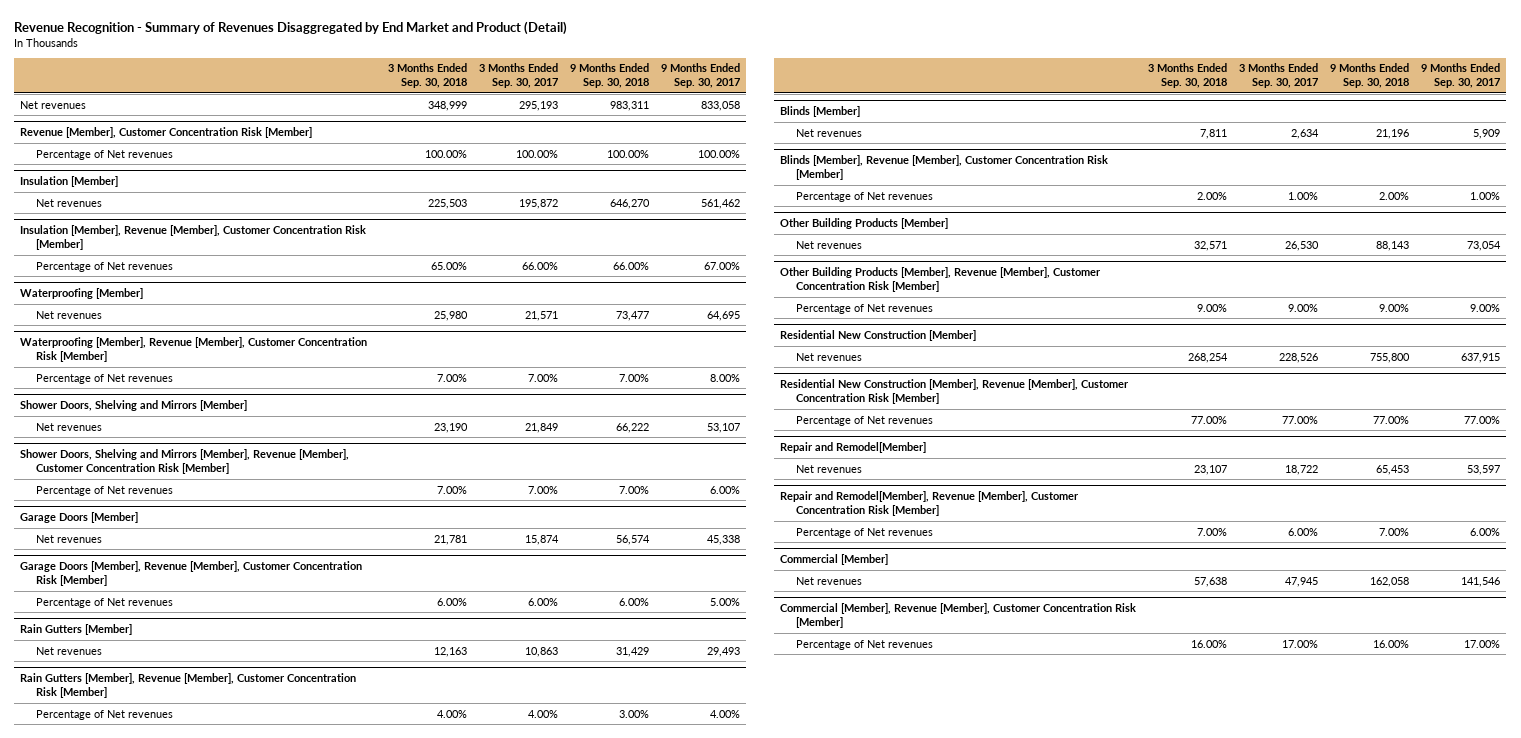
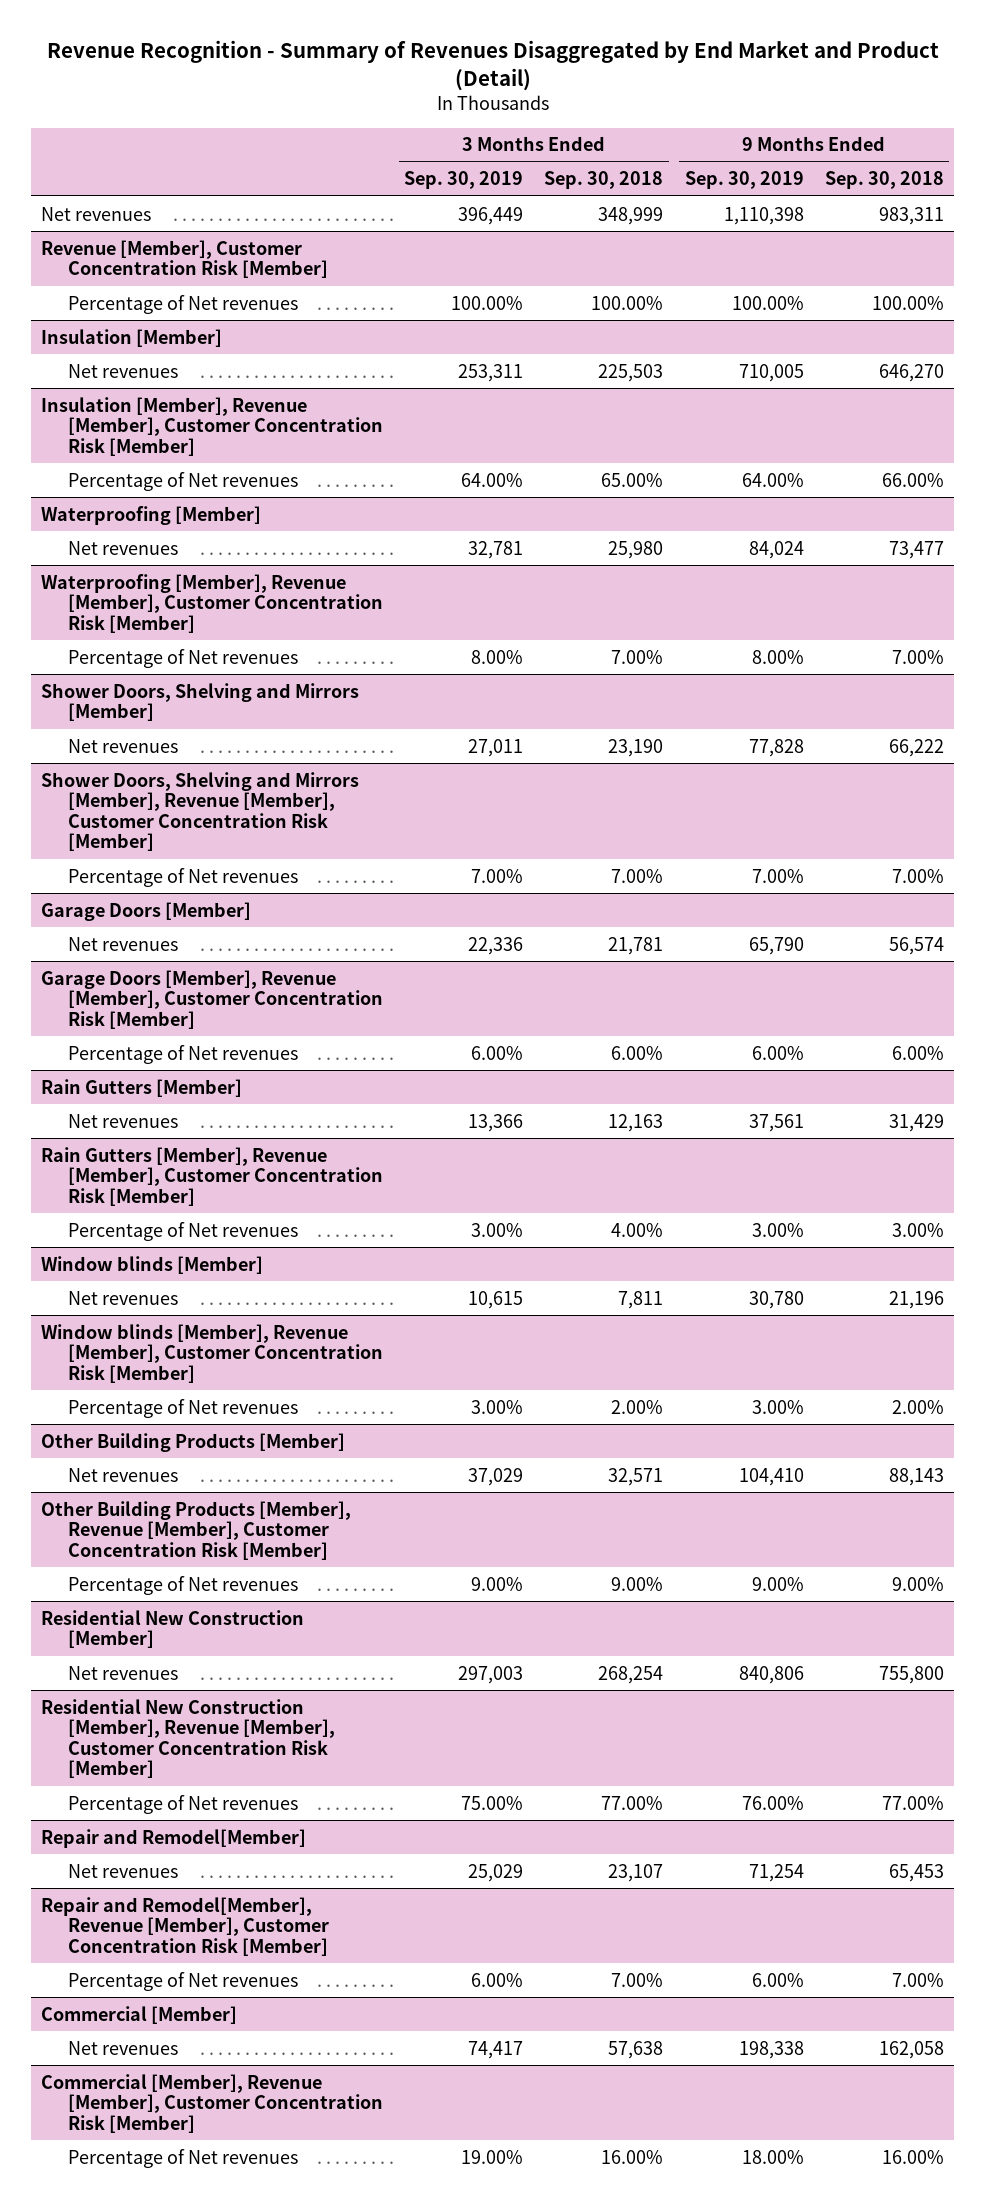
- | 3 Months Ended Sep. 30, 2018 | 3 Months Ended Sep. 30, 2017 | 9 Months Ended Sep. 30, 2018 | 9 Months Ended Sep. 30, 2017
+ | 3 Months Ended Sep. 30, 2019 | 3 Months Ended Sep. 30, 2018 | 9 Months Ended Sep. 30, 2019 | 9 Months Ended Sep. 30, 2018
- Blinds [Member]
+ Window blinds [Member]
- Blinds [Member], Revenue [Member], Customer Concentration Risk [Member]
+ Window blinds [Member], Revenue [Member], Customer Concentration Risk [Member]

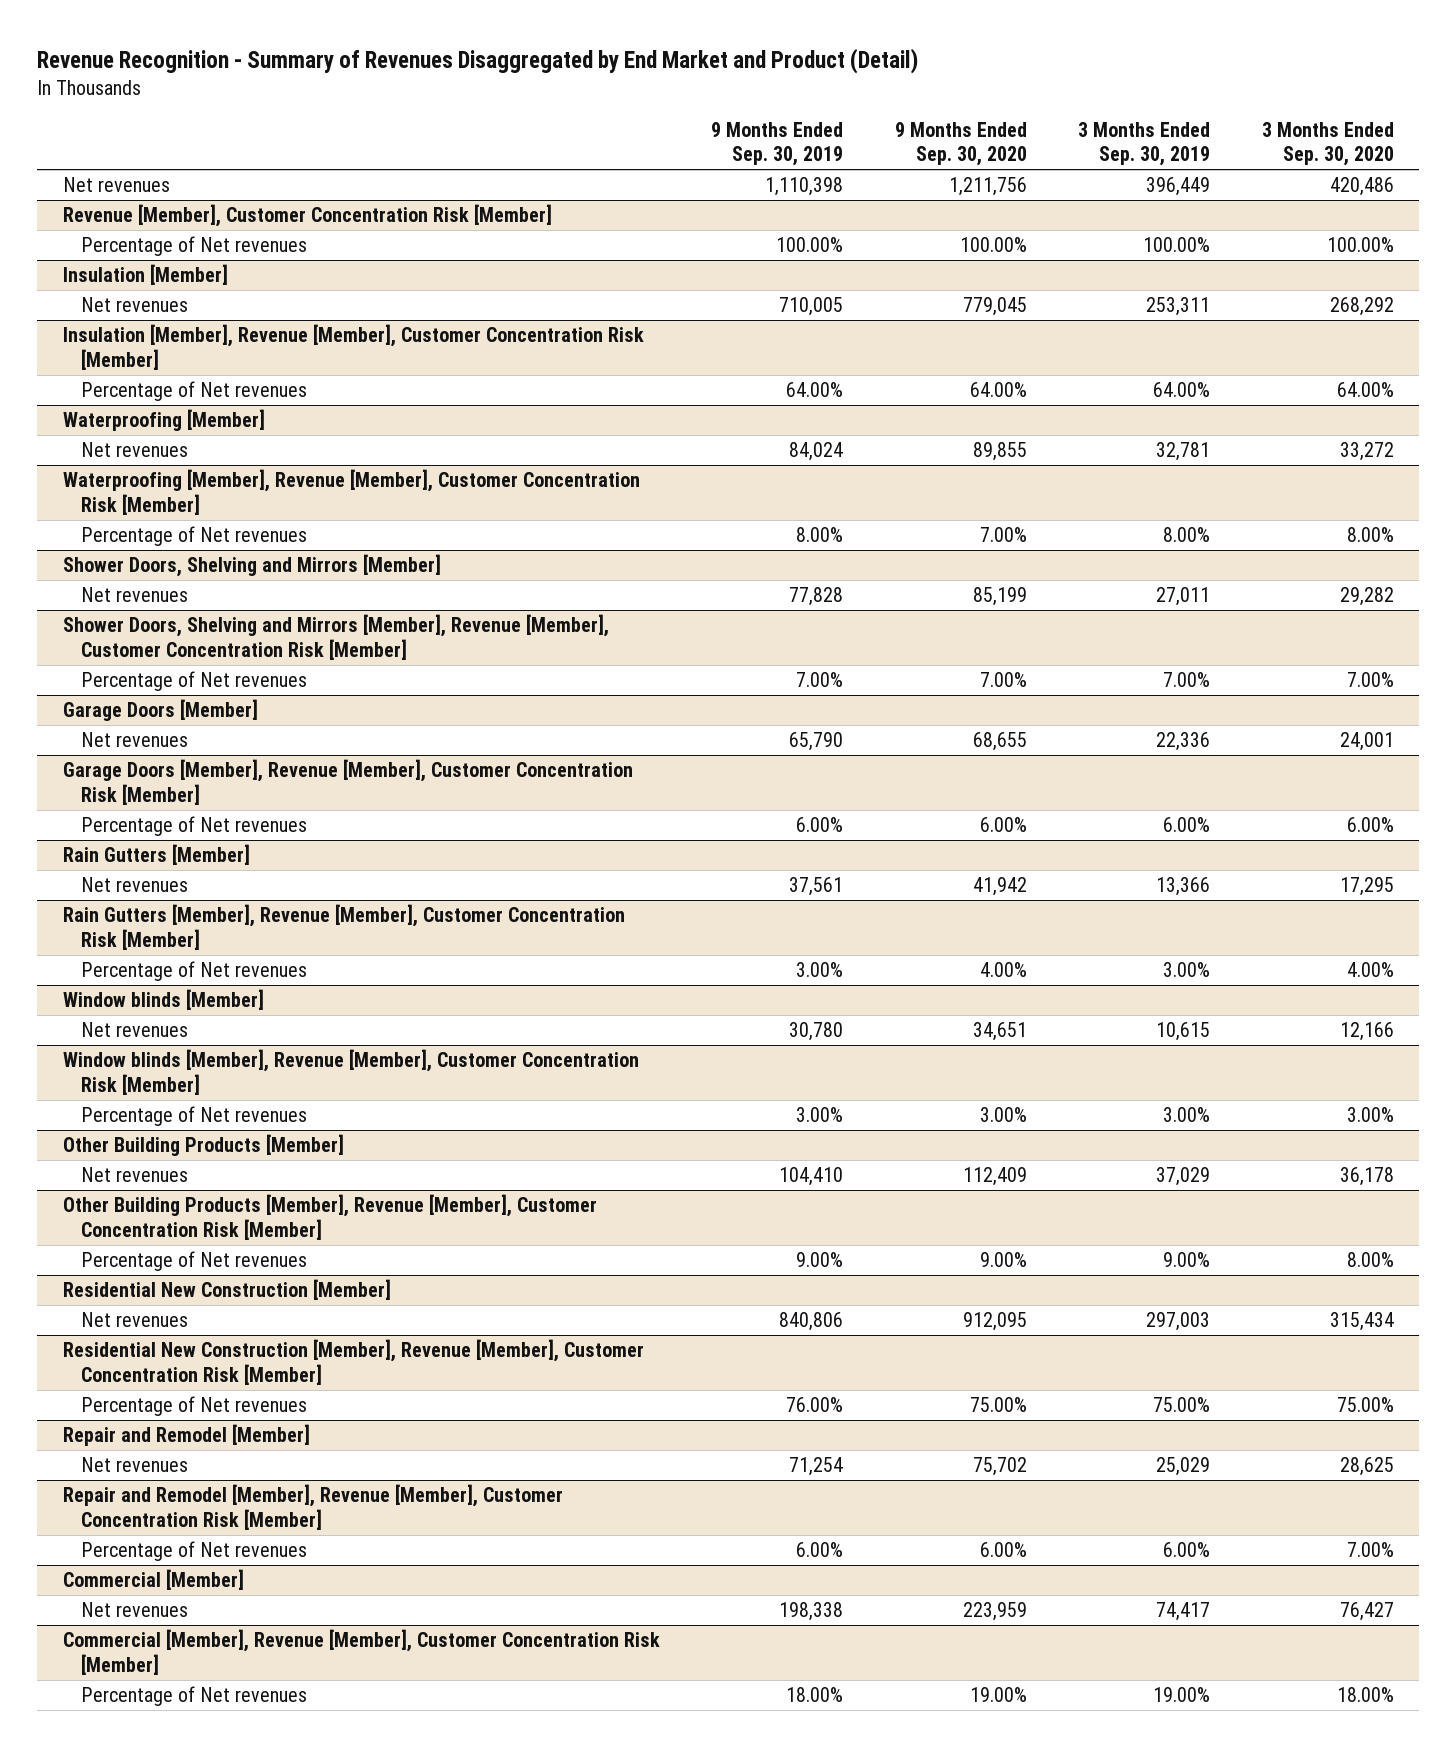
- | 3 Months Ended Sep. 30, 2019 | 3 Months Ended Sep. 30, 2018 | 9 Months Ended Sep. 30, 2019 | 9 Months Ended Sep. 30, 2018
+ | 9 Months Ended Sep. 30, 2019 | 9 Months Ended Sep. 30, 2020 | 3 Months Ended Sep. 30, 2019 | 3 Months Ended Sep. 30, 2020
- Repair and Remodel[Member]
+ Repair and Remodel [Member]
- Repair and Remodel[Member], Revenue [Member], Customer Concentration Risk [Member]
+ Repair and Remodel [Member], Revenue [Member], Customer Concentration Risk [Member]

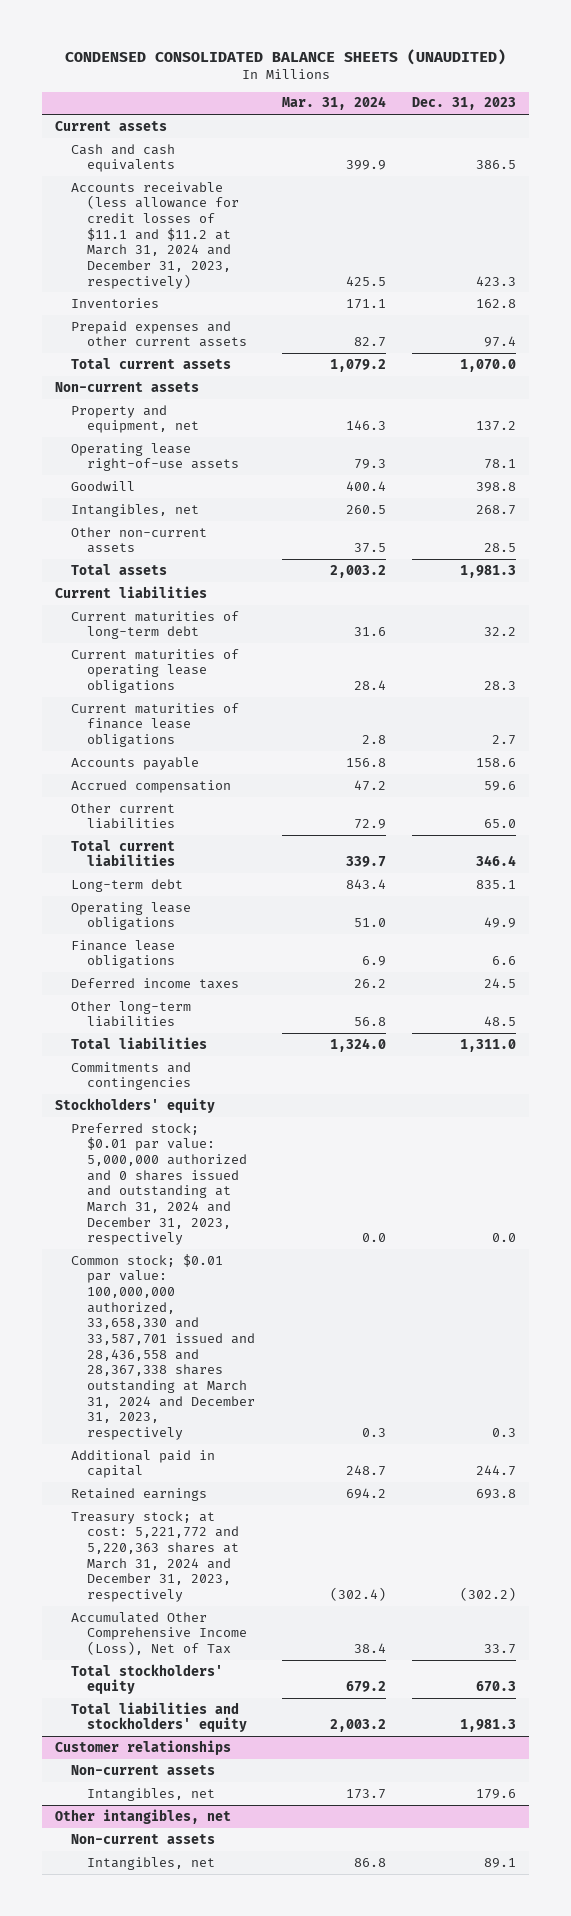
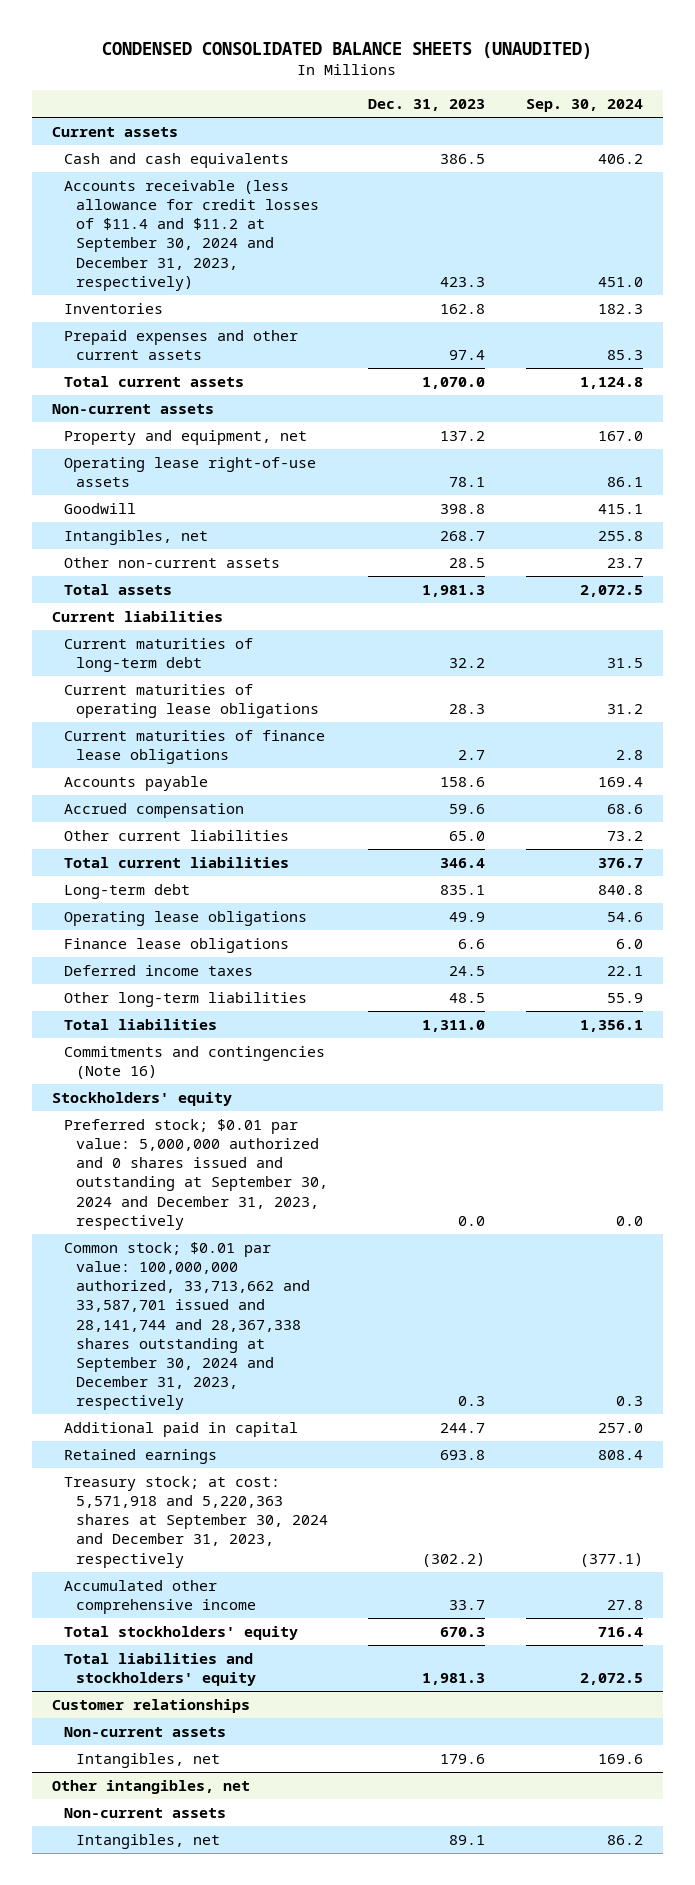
- | Mar. 31, 2024 | Dec. 31, 2023
+ | Dec. 31, 2023 | Sep. 30, 2024
- Accounts receivable (less allowance for credit losses of $11.1 and $11.2 at March 31, 2024 and December 31, 2023, respectively) | 425.5 | 423.3
+ Accounts receivable (less allowance for credit losses of $11.4 and $11.2 at September 30, 2024 and December 31, 2023, respectively) | 423.3 | 451.0
- Commitments and contingencies
+ Commitments and contingencies (Note 16)
- Preferred stock; $0.01 par value: 5,000,000 authorized and 0 shares issued and outstanding at March 31, 2024 and December 31, 2023, respectively | 0.0 | 0.0
- Common stock; $0.01 par value: 100,000,000 authorized, 33,658,330 and 33,587,701 issued and 28,436,558 and 28,367,338 shares outstanding at March 31, 2024 and December 31, 2023, respectively | 0.3 | 0.3
+ Preferred stock; $0.01 par value: 5,000,000 authorized and 0 shares issued and outstanding at September 30, 2024 and December 31, 2023, respectively | 0.0 | 0.0
+ Common stock; $0.01 par value: 100,000,000 authorized, 33,713,662 and 33,587,701 issued and 28,141,744 and 28,367,338 shares outstanding at September 30, 2024 and December 31, 2023, respectively | 0.3 | 0.3
- Treasury stock; at cost: 5,221,772 and 5,220,363 shares at March 31, 2024 and December 31, 2023, respectively | (302.4) | (302.2)
- Accumulated Other Comprehensive Income (Loss), Net of Tax | 38.4 | 33.7
+ Treasury stock; at cost: 5,571,918 and 5,220,363 shares at September 30, 2024 and December 31, 2023, respectively | (302.2) | (377.1)
+ Accumulated other comprehensive income | 33.7 | 27.8

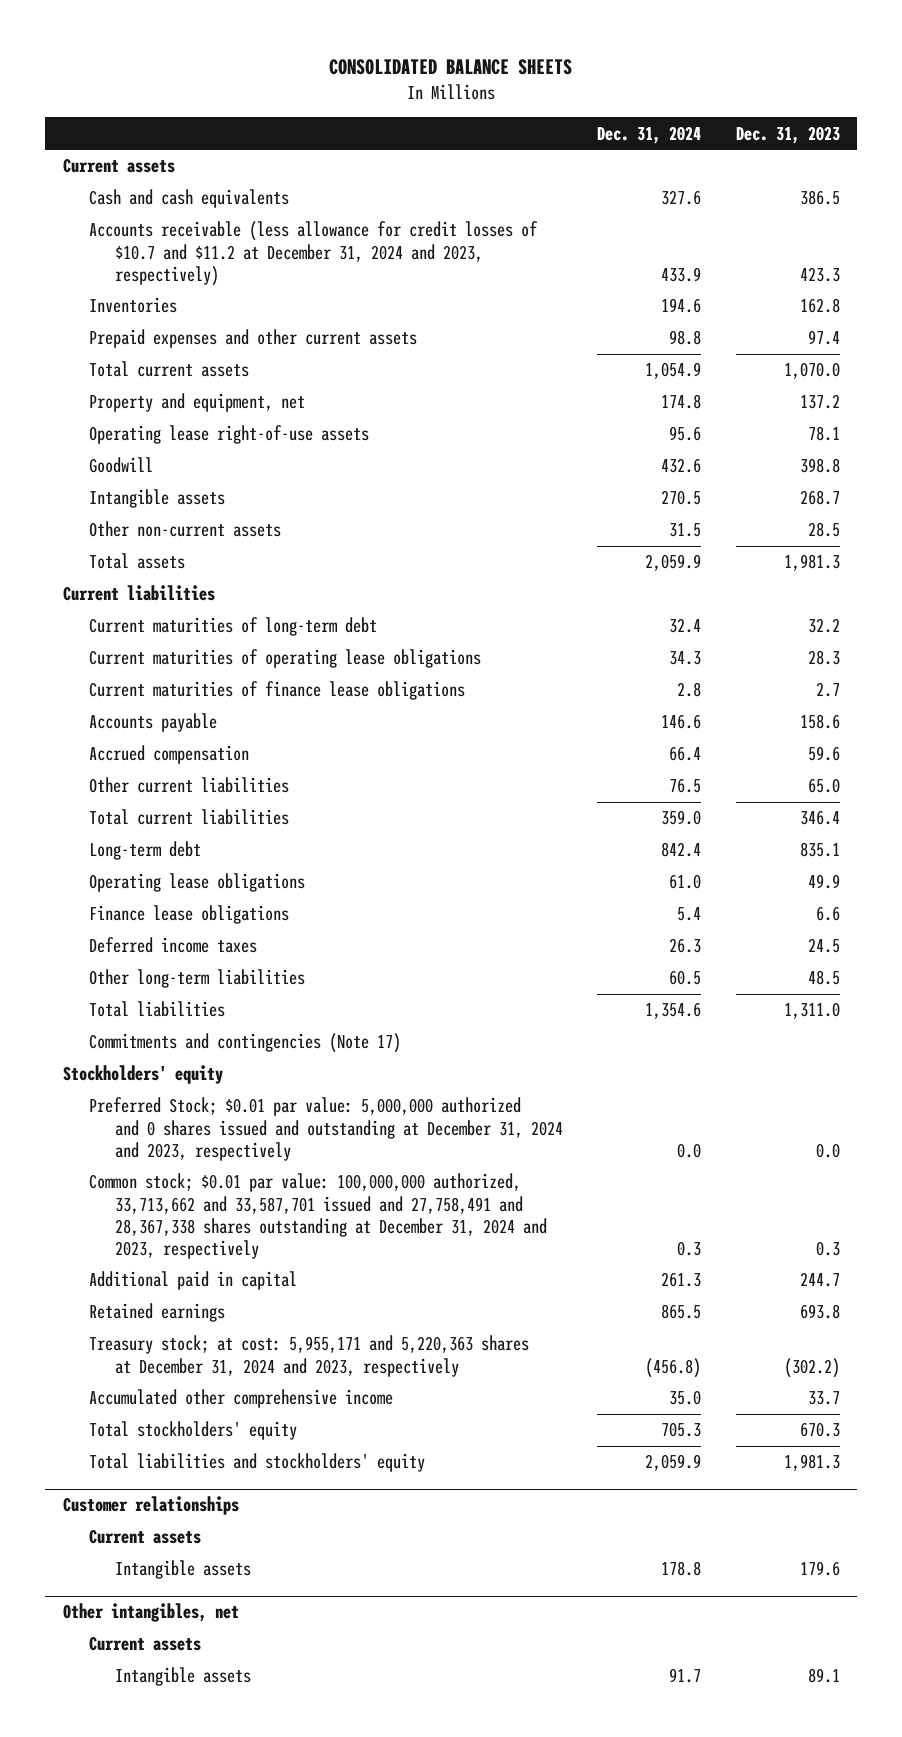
- CONDENSED CONSOLIDATED BALANCE SHEETS (UNAUDITED)
+ CONSOLIDATED BALANCE SHEETS
- | Dec. 31, 2023 | Sep. 30, 2024
+ | Dec. 31, 2024 | Dec. 31, 2023
- Accounts receivable (less allowance for credit losses of $11.4 and $11.2 at September 30, 2024 and December 31, 2023, respectively) | 423.3 | 451.0
+ Accounts receivable (less allowance for credit losses of $10.7 and $11.2 at December 31, 2024 and 2023, respectively) | 433.9 | 423.3
- Non-current assets
- Intangibles, net | 268.7 | 255.8
+ Intangible assets | 270.5 | 268.7
- Commitments and contingencies (Note 16)
+ Commitments and contingencies (Note 17)
- Preferred stock; $0.01 par value: 5,000,000 authorized and 0 shares issued and outstanding at September 30, 2024 and December 31, 2023, respectively | 0.0 | 0.0
- Common stock; $0.01 par value: 100,000,000 authorized, 33,713,662 and 33,587,701 issued and 28,141,744 and 28,367,338 shares outstanding at September 30, 2024 and December 31, 2023, respectively | 0.3 | 0.3
+ Preferred Stock; $0.01 par value: 5,000,000 authorized and 0 shares issued and outstanding at December 31, 2024 and 2023, respectively | 0.0 | 0.0
+ Common stock; $0.01 par value: 100,000,000 authorized, 33,713,662 and 33,587,701 issued and 27,758,491 and 28,367,338 shares outstanding at December 31, 2024 and 2023, respectively | 0.3 | 0.3
- Treasury stock; at cost: 5,571,918 and 5,220,363 shares at September 30, 2024 and December 31, 2023, respectively | (302.2) | (377.1)
+ Treasury stock; at cost: 5,955,171 and 5,220,363 shares at December 31, 2024 and 2023, respectively | (456.8) | (302.2)
@ Customer relationships
- Non-current assets
- Intangibles, net | 179.6 | 169.6
+ Current assets
+ Intangible assets | 178.8 | 179.6
@ Other intangibles, net
- Non-current assets
- Intangibles, net | 89.1 | 86.2
+ Current assets
+ Intangible assets | 91.7 | 89.1

